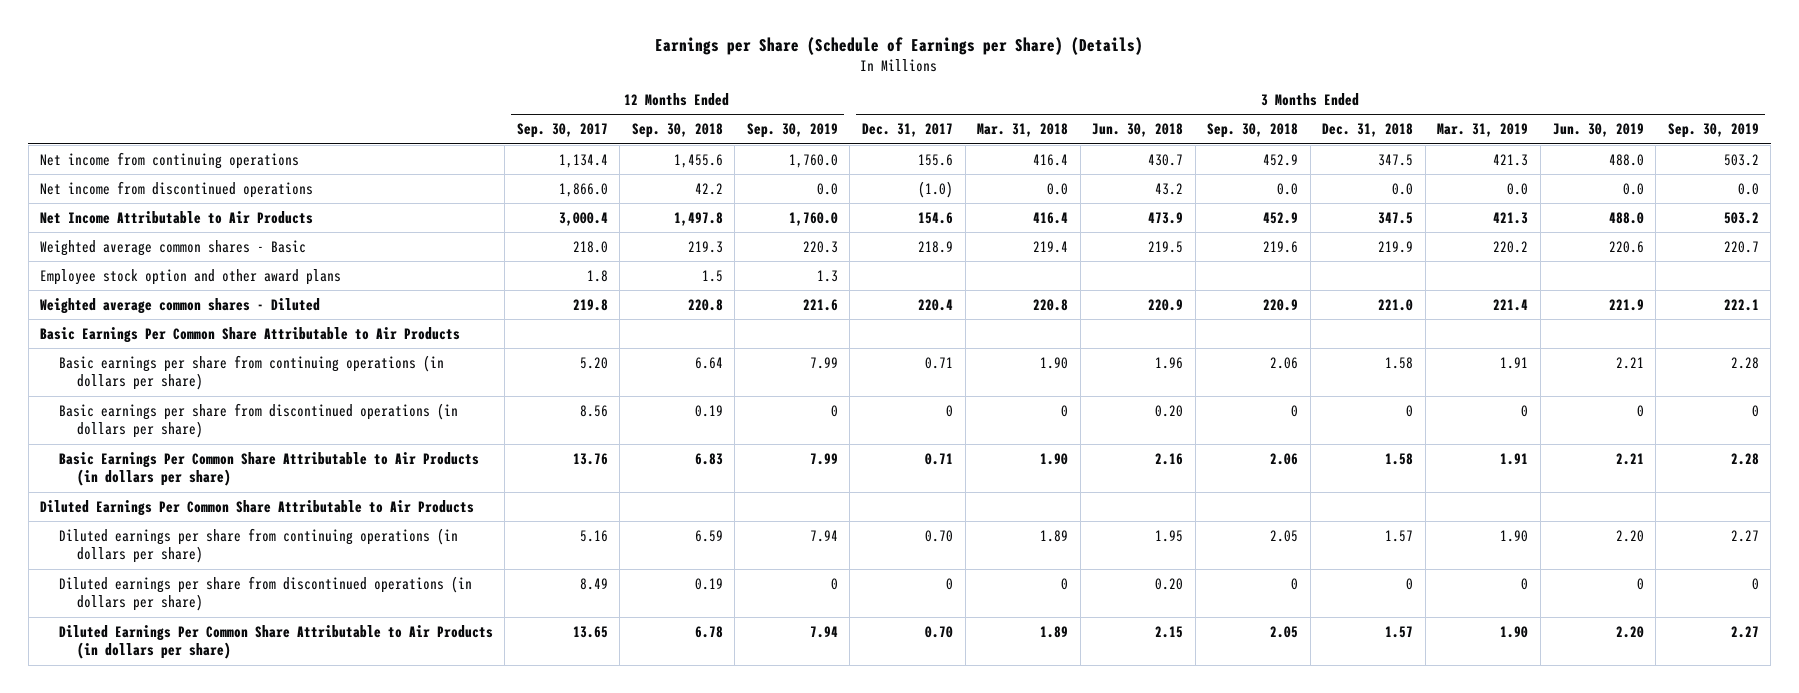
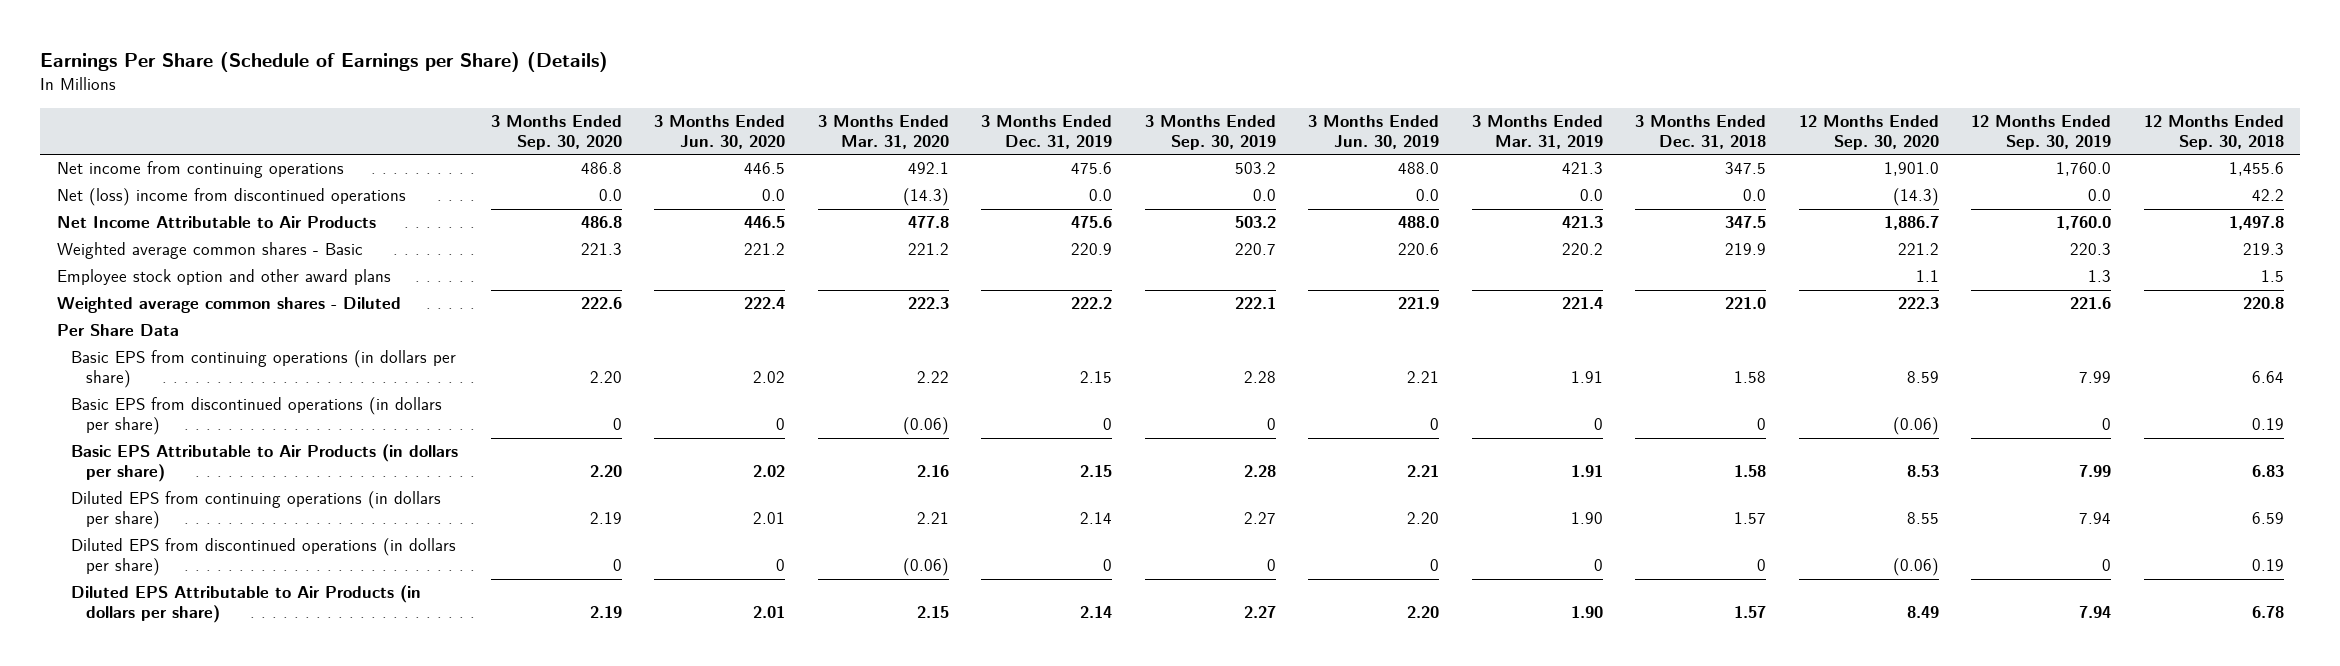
- Earnings per Share (Schedule of Earnings per Share) (Details)
+ Earnings Per Share (Schedule of Earnings per Share) (Details)
- | 12 Months Ended Sep. 30, 2017 | 12 Months Ended Sep. 30, 2018 | 12 Months Ended Sep. 30, 2019 | 3 Months Ended Dec. 31, 2017 | 3 Months Ended Mar. 31, 2018 | 3 Months Ended Jun. 30, 2018 | 3 Months Ended Sep. 30, 2018 | 3 Months Ended Dec. 31, 2018 | 3 Months Ended Mar. 31, 2019 | 3 Months Ended Jun. 30, 2019 | 3 Months Ended Sep. 30, 2019
+ | 3 Months Ended Sep. 30, 2020 | 3 Months Ended Jun. 30, 2020 | 3 Months Ended Mar. 31, 2020 | 3 Months Ended Dec. 31, 2019 | 3 Months Ended Sep. 30, 2019 | 3 Months Ended Jun. 30, 2019 | 3 Months Ended Mar. 31, 2019 | 3 Months Ended Dec. 31, 2018 | 12 Months Ended Sep. 30, 2020 | 12 Months Ended Sep. 30, 2019 | 12 Months Ended Sep. 30, 2018
- Net income from discontinued operations | 1,866.0 | 42.2 | 0.0 | (1.0) | 0.0 | 43.2 | 0.0 | 0.0 | 0.0 | 0.0 | 0.0
+ Net (loss) income from discontinued operations | 0.0 | 0.0 | (14.3) | 0.0 | 0.0 | 0.0 | 0.0 | 0.0 | (14.3) | 0.0 | 42.2
- Basic Earnings Per Common Share Attributable to Air Products
- Basic earnings per share from continuing operations (in dollars per share) | 5.20 | 6.64 | 7.99 | 0.71 | 1.90 | 1.96 | 2.06 | 1.58 | 1.91 | 2.21 | 2.28
- Basic earnings per share from discontinued operations (in dollars per share) | 8.56 | 0.19 | 0 | 0 | 0 | 0.20 | 0 | 0 | 0 | 0 | 0
- Basic Earnings Per Common Share Attributable to Air Products (in dollars per share) | 13.76 | 6.83 | 7.99 | 0.71 | 1.90 | 2.16 | 2.06 | 1.58 | 1.91 | 2.21 | 2.28
- Diluted Earnings Per Common Share Attributable to Air Products
- Diluted earnings per share from continuing operations (in dollars per share) | 5.16 | 6.59 | 7.94 | 0.70 | 1.89 | 1.95 | 2.05 | 1.57 | 1.90 | 2.20 | 2.27
- Diluted earnings per share from discontinued operations (in dollars per share) | 8.49 | 0.19 | 0 | 0 | 0 | 0.20 | 0 | 0 | 0 | 0 | 0
- Diluted Earnings Per Common Share Attributable to Air Products (in dollars per share) | 13.65 | 6.78 | 7.94 | 0.70 | 1.89 | 2.15 | 2.05 | 1.57 | 1.90 | 2.20 | 2.27
+ Per Share Data
+ Basic EPS from continuing operations (in dollars per share) | 2.20 | 2.02 | 2.22 | 2.15 | 2.28 | 2.21 | 1.91 | 1.58 | 8.59 | 7.99 | 6.64
+ Basic EPS from discontinued operations (in dollars per share) | 0 | 0 | (0.06) | 0 | 0 | 0 | 0 | 0 | (0.06) | 0 | 0.19
+ Basic EPS Attributable to Air Products (in dollars per share) | 2.20 | 2.02 | 2.16 | 2.15 | 2.28 | 2.21 | 1.91 | 1.58 | 8.53 | 7.99 | 6.83
+ Diluted EPS from continuing operations (in dollars per share) | 2.19 | 2.01 | 2.21 | 2.14 | 2.27 | 2.20 | 1.90 | 1.57 | 8.55 | 7.94 | 6.59
+ Diluted EPS from discontinued operations (in dollars per share) | 0 | 0 | (0.06) | 0 | 0 | 0 | 0 | 0 | (0.06) | 0 | 0.19
+ Diluted EPS Attributable to Air Products (in dollars per share) | 2.19 | 2.01 | 2.15 | 2.14 | 2.27 | 2.20 | 1.90 | 1.57 | 8.49 | 7.94 | 6.78

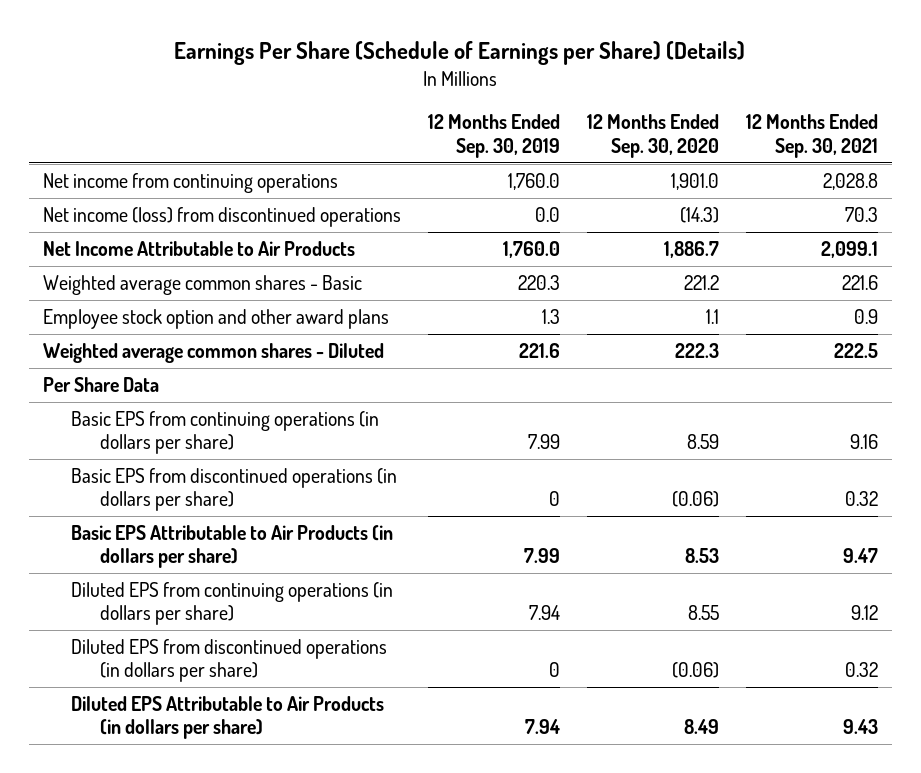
- | 3 Months Ended Sep. 30, 2020 | 3 Months Ended Jun. 30, 2020 | 3 Months Ended Mar. 31, 2020 | 3 Months Ended Dec. 31, 2019 | 3 Months Ended Sep. 30, 2019 | 3 Months Ended Jun. 30, 2019 | 3 Months Ended Mar. 31, 2019 | 3 Months Ended Dec. 31, 2018 | 12 Months Ended Sep. 30, 2020 | 12 Months Ended Sep. 30, 2019 | 12 Months Ended Sep. 30, 2018
+ | 12 Months Ended Sep. 30, 2019 | 12 Months Ended Sep. 30, 2020 | 12 Months Ended Sep. 30, 2021
- Net (loss) income from discontinued operations | 0.0 | 0.0 | (14.3) | 0.0 | 0.0 | 0.0 | 0.0 | 0.0 | (14.3) | 0.0 | 42.2
+ Net income (loss) from discontinued operations | 0.0 | (14.3) | 70.3

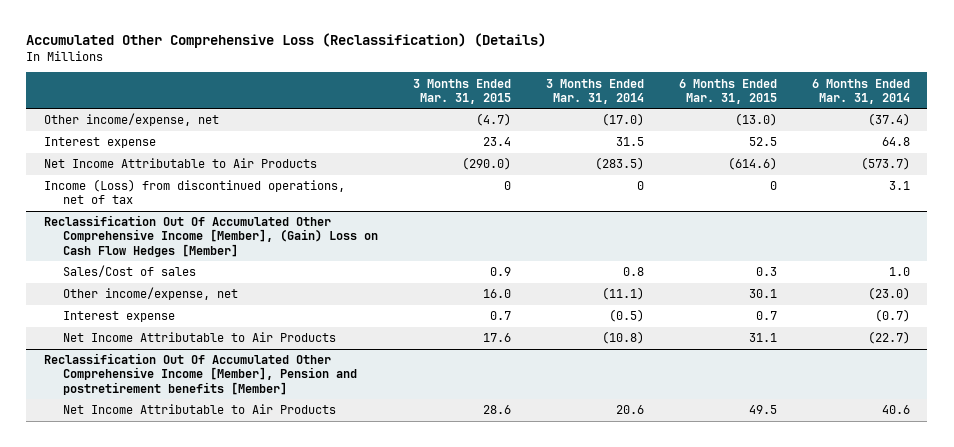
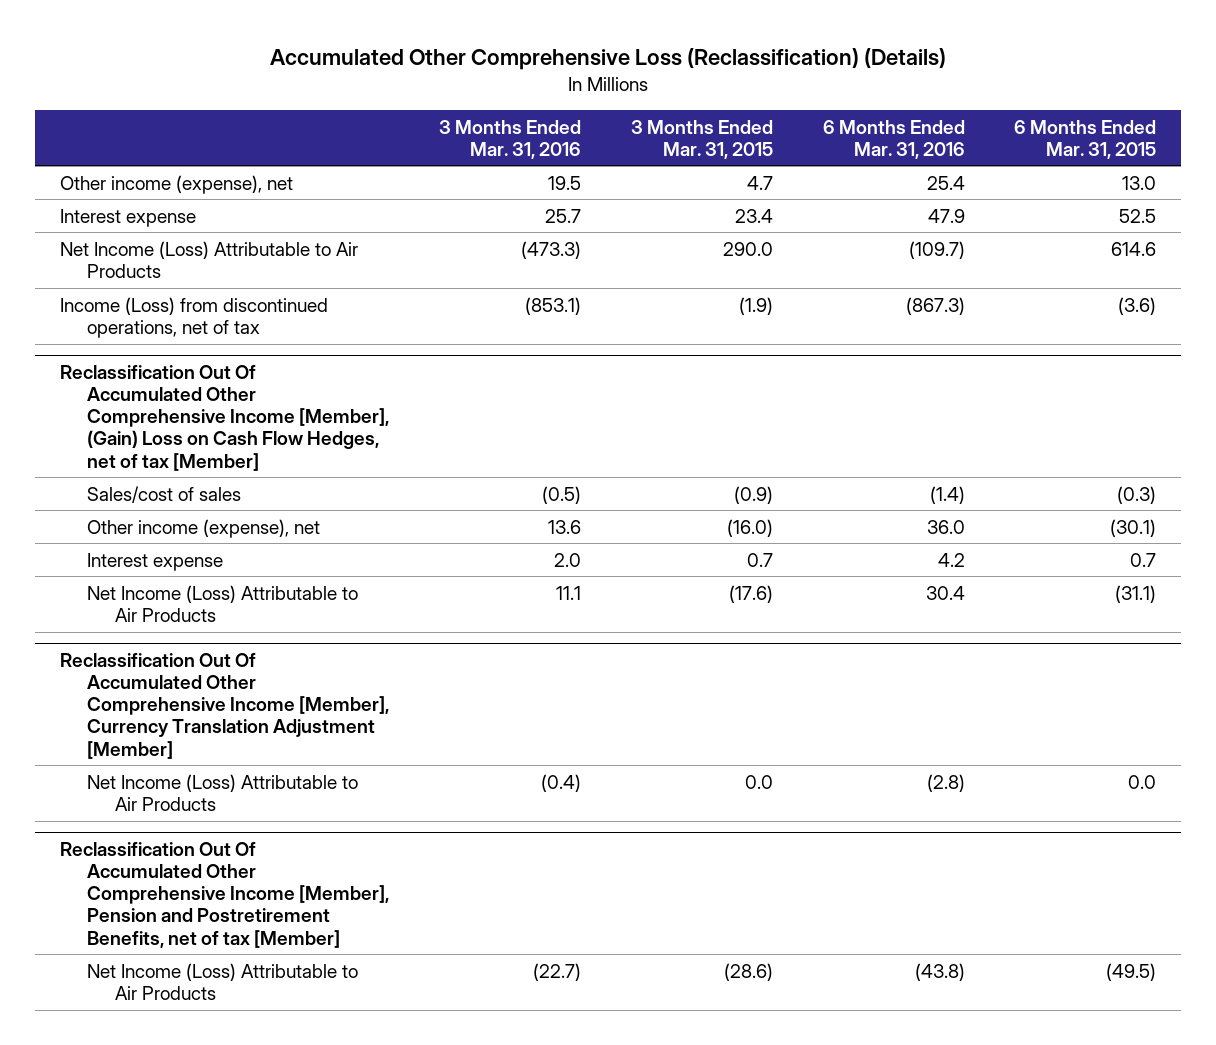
- | 3 Months Ended Mar. 31, 2015 | 3 Months Ended Mar. 31, 2014 | 6 Months Ended Mar. 31, 2015 | 6 Months Ended Mar. 31, 2014
+ | 3 Months Ended Mar. 31, 2016 | 3 Months Ended Mar. 31, 2015 | 6 Months Ended Mar. 31, 2016 | 6 Months Ended Mar. 31, 2015
- Other income/expense, net | (4.7) | (17.0) | (13.0) | (37.4)
+ Other income (expense), net | 19.5 | 4.7 | 25.4 | 13.0
- Net Income Attributable to Air Products | (290.0) | (283.5) | (614.6) | (573.7)
- Income (Loss) from discontinued operations, net of tax | 0 | 0 | 0 | 3.1
- Reclassification Out Of Accumulated Other Comprehensive Income [Member], (Gain) Loss on Cash Flow Hedges [Member]
- Sales/Cost of sales | 0.9 | 0.8 | 0.3 | 1.0
- Other income/expense, net | 16.0 | (11.1) | 30.1 | (23.0)
+ Net Income (Loss) Attributable to Air Products | (473.3) | 290.0 | (109.7) | 614.6
+ Income (Loss) from discontinued operations, net of tax | (853.1) | (1.9) | (867.3) | (3.6)
+ Reclassification Out Of Accumulated Other Comprehensive Income [Member], (Gain) Loss on Cash Flow Hedges, net of tax [Member]
+ Sales/cost of sales | (0.5) | (0.9) | (1.4) | (0.3)
+ Other income (expense), net | 13.6 | (16.0) | 36.0 | (30.1)
- Net Income Attributable to Air Products | 17.6 | (10.8) | 31.1 | (22.7)
- Reclassification Out Of Accumulated Other Comprehensive Income [Member], Pension and postretirement benefits [Member]
- Net Income Attributable to Air Products | 28.6 | 20.6 | 49.5 | 40.6
+ Net Income (Loss) Attributable to Air Products | 11.1 | (17.6) | 30.4 | (31.1)
+ Reclassification Out Of Accumulated Other Comprehensive Income [Member], Currency Translation Adjustment [Member]
+ Net Income (Loss) Attributable to Air Products | (0.4) | 0.0 | (2.8) | 0.0
+ Reclassification Out Of Accumulated Other Comprehensive Income [Member], Pension and Postretirement Benefits, net of tax [Member]
+ Net Income (Loss) Attributable to Air Products | (22.7) | (28.6) | (43.8) | (49.5)

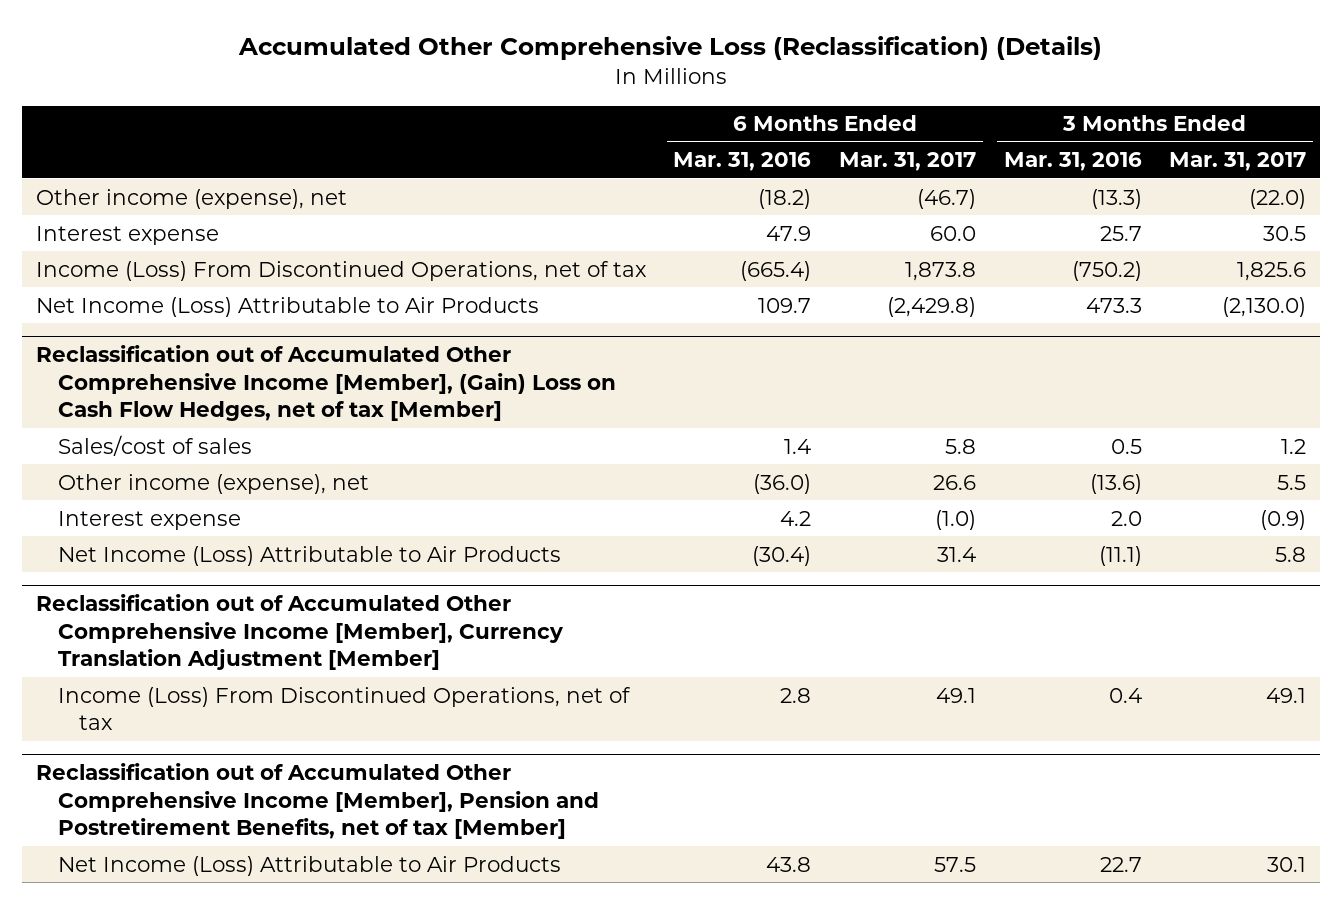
- | 3 Months Ended Mar. 31, 2016 | 3 Months Ended Mar. 31, 2015 | 6 Months Ended Mar. 31, 2016 | 6 Months Ended Mar. 31, 2015
+ | 6 Months Ended Mar. 31, 2016 | 6 Months Ended Mar. 31, 2017 | 3 Months Ended Mar. 31, 2016 | 3 Months Ended Mar. 31, 2017
- Other income (expense), net | 19.5 | 4.7 | 25.4 | 13.0
+ Other income (expense), net | (18.2) | (46.7) | (13.3) | (22.0)
- Net Income (Loss) Attributable to Air Products | (473.3) | 290.0 | (109.7) | 614.6
- Income (Loss) from discontinued operations, net of tax | (853.1) | (1.9) | (867.3) | (3.6)
- Reclassification Out Of Accumulated Other Comprehensive Income [Member], (Gain) Loss on Cash Flow Hedges, net of tax [Member]
- Sales/cost of sales | (0.5) | (0.9) | (1.4) | (0.3)
- Other income (expense), net | 13.6 | (16.0) | 36.0 | (30.1)
+ Income (Loss) From Discontinued Operations, net of tax | (665.4) | 1,873.8 | (750.2) | 1,825.6
+ Net Income (Loss) Attributable to Air Products | 109.7 | (2,429.8) | 473.3 | (2,130.0)
+ Reclassification out of Accumulated Other Comprehensive Income [Member], (Gain) Loss on Cash Flow Hedges, net of tax [Member]
+ Sales/cost of sales | 1.4 | 5.8 | 0.5 | 1.2
+ Other income (expense), net | (36.0) | 26.6 | (13.6) | 5.5
- Net Income (Loss) Attributable to Air Products | 11.1 | (17.6) | 30.4 | (31.1)
- Reclassification Out Of Accumulated Other Comprehensive Income [Member], Currency Translation Adjustment [Member]
- Net Income (Loss) Attributable to Air Products | (0.4) | 0.0 | (2.8) | 0.0
- Reclassification Out Of Accumulated Other Comprehensive Income [Member], Pension and Postretirement Benefits, net of tax [Member]
- Net Income (Loss) Attributable to Air Products | (22.7) | (28.6) | (43.8) | (49.5)
+ Net Income (Loss) Attributable to Air Products | (30.4) | 31.4 | (11.1) | 5.8
+ Reclassification out of Accumulated Other Comprehensive Income [Member], Currency Translation Adjustment [Member]
+ Income (Loss) From Discontinued Operations, net of tax | 2.8 | 49.1 | 0.4 | 49.1
+ Reclassification out of Accumulated Other Comprehensive Income [Member], Pension and Postretirement Benefits, net of tax [Member]
+ Net Income (Loss) Attributable to Air Products | 43.8 | 57.5 | 22.7 | 30.1

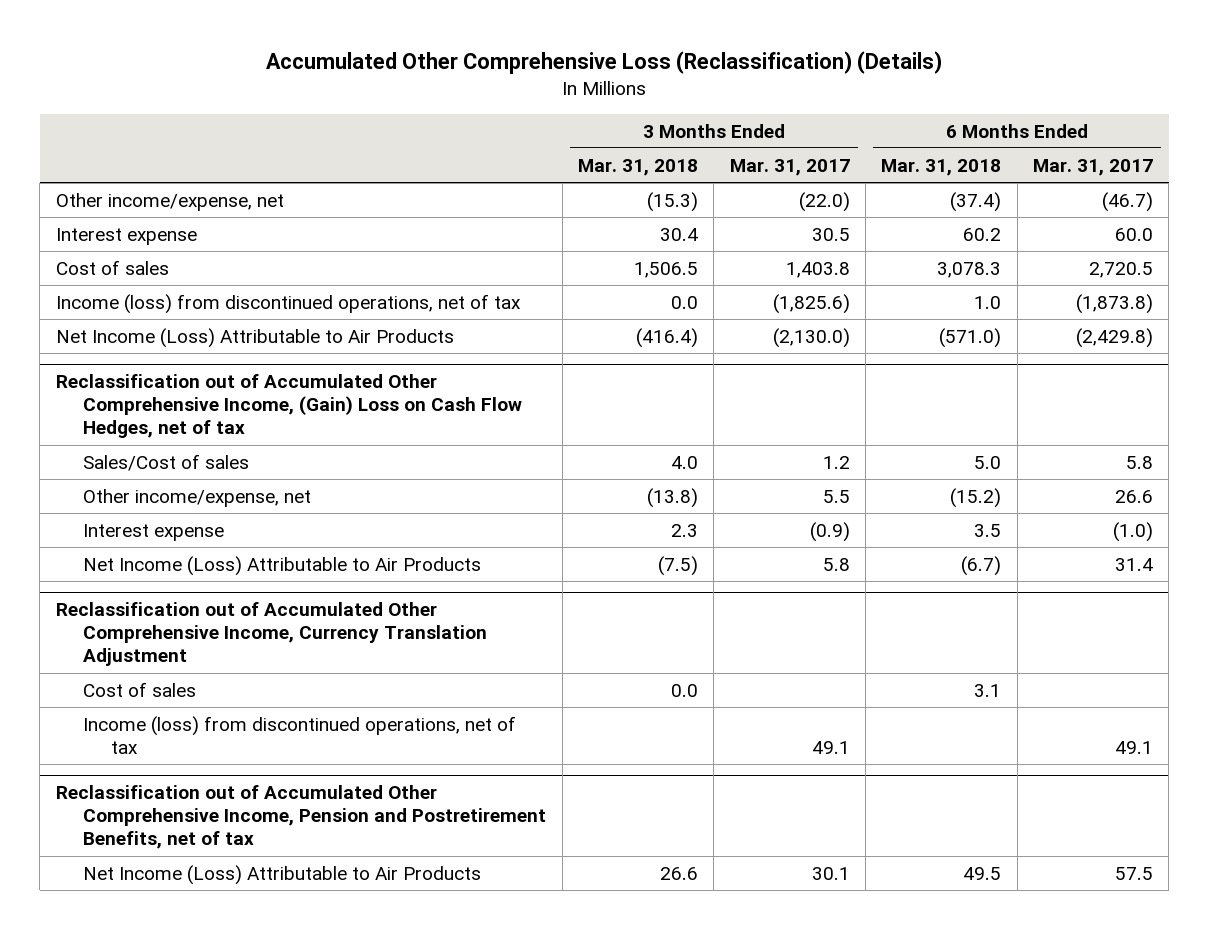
- | 6 Months Ended Mar. 31, 2016 | 6 Months Ended Mar. 31, 2017 | 3 Months Ended Mar. 31, 2016 | 3 Months Ended Mar. 31, 2017
+ | 3 Months Ended Mar. 31, 2018 | 3 Months Ended Mar. 31, 2017 | 6 Months Ended Mar. 31, 2018 | 6 Months Ended Mar. 31, 2017
- Other income (expense), net | (18.2) | (46.7) | (13.3) | (22.0)
+ Other income/expense, net | (15.3) | (22.0) | (37.4) | (46.7)
- Income (Loss) From Discontinued Operations, net of tax | (665.4) | 1,873.8 | (750.2) | 1,825.6
+ Cost of sales | 1,506.5 | 1,403.8 | 3,078.3 | 2,720.5
+ Income (loss) from discontinued operations, net of tax | 0.0 | (1,825.6) | 1.0 | (1,873.8)
- Reclassification out of Accumulated Other Comprehensive Income [Member], (Gain) Loss on Cash Flow Hedges, net of tax [Member]
- Sales/cost of sales | 1.4 | 5.8 | 0.5 | 1.2
- Other income (expense), net | (36.0) | 26.6 | (13.6) | 5.5
+ Reclassification out of Accumulated Other Comprehensive Income, (Gain) Loss on Cash Flow Hedges, net of tax
+ Sales/Cost of sales | 4.0 | 1.2 | 5.0 | 5.8
+ Other income/expense, net | (13.8) | 5.5 | (15.2) | 26.6
- Reclassification out of Accumulated Other Comprehensive Income [Member], Currency Translation Adjustment [Member]
- Income (Loss) From Discontinued Operations, net of tax | 2.8 | 49.1 | 0.4 | 49.1
- Reclassification out of Accumulated Other Comprehensive Income [Member], Pension and Postretirement Benefits, net of tax [Member]
+ Reclassification out of Accumulated Other Comprehensive Income, Currency Translation Adjustment
+ Cost of sales | 0.0 | | 3.1 |
+ Income (loss) from discontinued operations, net of tax | | 49.1 | | 49.1
+ Reclassification out of Accumulated Other Comprehensive Income, Pension and Postretirement Benefits, net of tax

